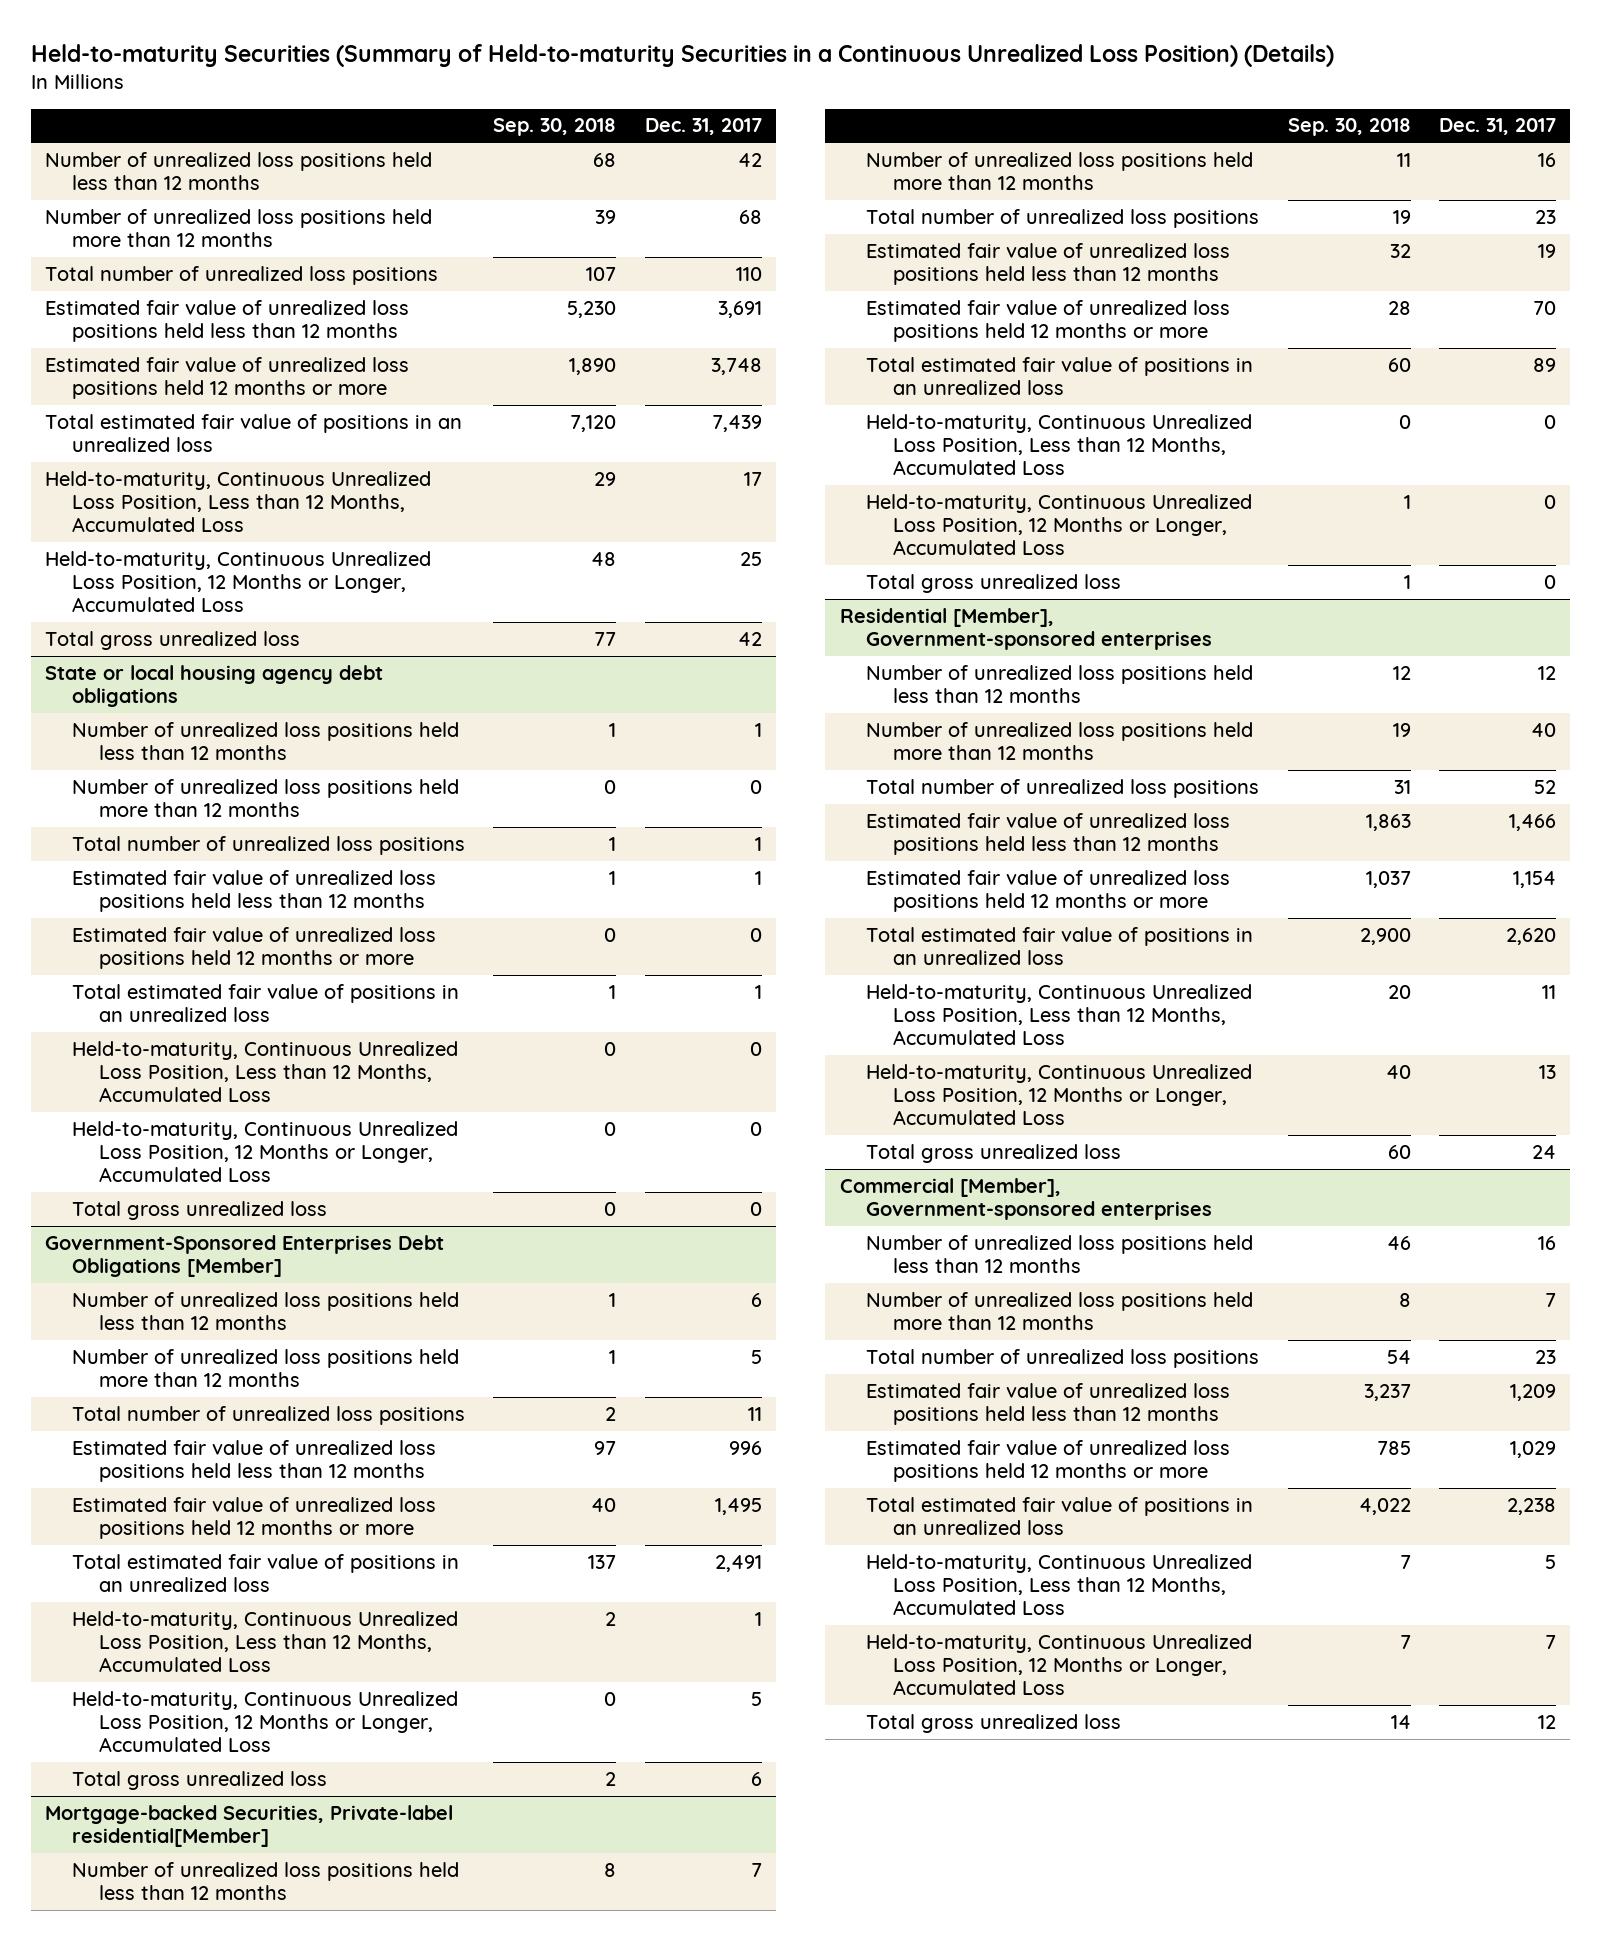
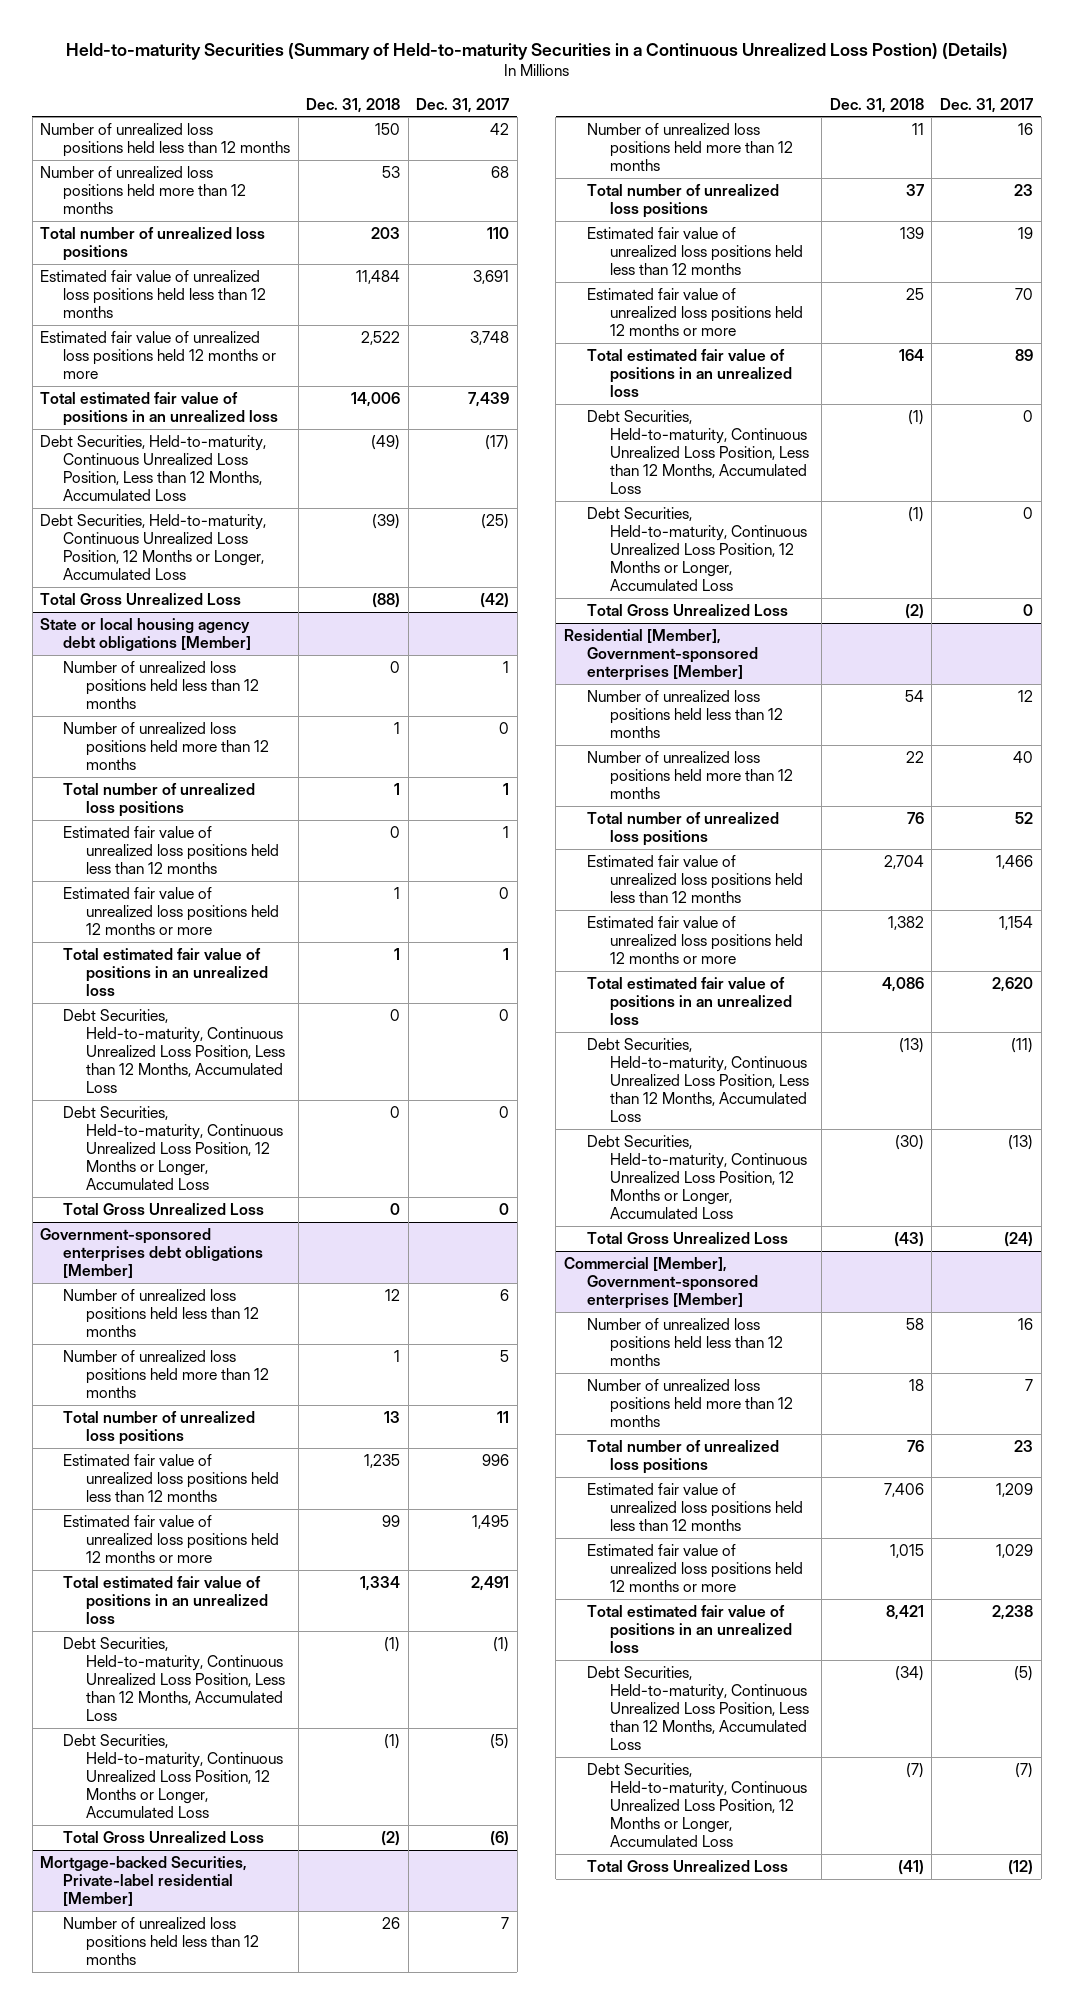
- Held-to-maturity Securities (Summary of Held-to-maturity Securities in a Continuous Unrealized Loss Position) (Details)
+ Held-to-maturity Securities (Summary of Held-to-maturity Securities in a Continuous Unrealized Loss Postion) (Details)
- | Sep. 30, 2018 | Dec. 31, 2017
+ | Dec. 31, 2018 | Dec. 31, 2017
- Held-to-maturity, Continuous Unrealized Loss Position, Less than 12 Months, Accumulated Loss | 29 | 17
- Held-to-maturity, Continuous Unrealized Loss Position, 12 Months or Longer, Accumulated Loss | 48 | 25
- Total gross unrealized loss | 77 | 42
- State or local housing agency debt obligations
+ Debt Securities, Held-to-maturity, Continuous Unrealized Loss Position, Less than 12 Months, Accumulated Loss | (49) | (17)
+ Debt Securities, Held-to-maturity, Continuous Unrealized Loss Position, 12 Months or Longer, Accumulated Loss | (39) | (25)
+ Total Gross Unrealized Loss | (88) | (42)
+ State or local housing agency debt obligations [Member]
- Held-to-maturity, Continuous Unrealized Loss Position, Less than 12 Months, Accumulated Loss | 0 | 0
- Held-to-maturity, Continuous Unrealized Loss Position, 12 Months or Longer, Accumulated Loss | 0 | 0
- Total gross unrealized loss | 0 | 0
- Government-Sponsored Enterprises Debt Obligations [Member]
+ Debt Securities, Held-to-maturity, Continuous Unrealized Loss Position, Less than 12 Months, Accumulated Loss | 0 | 0
+ Debt Securities, Held-to-maturity, Continuous Unrealized Loss Position, 12 Months or Longer, Accumulated Loss | 0 | 0
+ Total Gross Unrealized Loss | 0 | 0
+ Government-sponsored enterprises debt obligations [Member]
- Held-to-maturity, Continuous Unrealized Loss Position, Less than 12 Months, Accumulated Loss | 2 | 1
- Held-to-maturity, Continuous Unrealized Loss Position, 12 Months or Longer, Accumulated Loss | 0 | 5
- Total gross unrealized loss | 2 | 6
- Mortgage-backed Securities, Private-label residential[Member]
+ Debt Securities, Held-to-maturity, Continuous Unrealized Loss Position, Less than 12 Months, Accumulated Loss | (1) | (1)
+ Debt Securities, Held-to-maturity, Continuous Unrealized Loss Position, 12 Months or Longer, Accumulated Loss | (1) | (5)
+ Total Gross Unrealized Loss | (2) | (6)
+ Mortgage-backed Securities, Private-label residential [Member]
- Held-to-maturity, Continuous Unrealized Loss Position, Less than 12 Months, Accumulated Loss | 0 | 0
- Held-to-maturity, Continuous Unrealized Loss Position, 12 Months or Longer, Accumulated Loss | 1 | 0
- Total gross unrealized loss | 1 | 0
- Residential [Member], Government-sponsored enterprises
+ Debt Securities, Held-to-maturity, Continuous Unrealized Loss Position, Less than 12 Months, Accumulated Loss | (1) | 0
+ Debt Securities, Held-to-maturity, Continuous Unrealized Loss Position, 12 Months or Longer, Accumulated Loss | (1) | 0
+ Total Gross Unrealized Loss | (2) | 0
+ Residential [Member], Government-sponsored enterprises [Member]
- Held-to-maturity, Continuous Unrealized Loss Position, Less than 12 Months, Accumulated Loss | 20 | 11
- Held-to-maturity, Continuous Unrealized Loss Position, 12 Months or Longer, Accumulated Loss | 40 | 13
- Total gross unrealized loss | 60 | 24
- Commercial [Member], Government-sponsored enterprises
+ Debt Securities, Held-to-maturity, Continuous Unrealized Loss Position, Less than 12 Months, Accumulated Loss | (13) | (11)
+ Debt Securities, Held-to-maturity, Continuous Unrealized Loss Position, 12 Months or Longer, Accumulated Loss | (30) | (13)
+ Total Gross Unrealized Loss | (43) | (24)
+ Commercial [Member], Government-sponsored enterprises [Member]
- Held-to-maturity, Continuous Unrealized Loss Position, Less than 12 Months, Accumulated Loss | 7 | 5
- Held-to-maturity, Continuous Unrealized Loss Position, 12 Months or Longer, Accumulated Loss | 7 | 7
- Total gross unrealized loss | 14 | 12
+ Debt Securities, Held-to-maturity, Continuous Unrealized Loss Position, Less than 12 Months, Accumulated Loss | (34) | (5)
+ Debt Securities, Held-to-maturity, Continuous Unrealized Loss Position, 12 Months or Longer, Accumulated Loss | (7) | (7)
+ Total Gross Unrealized Loss | (41) | (12)

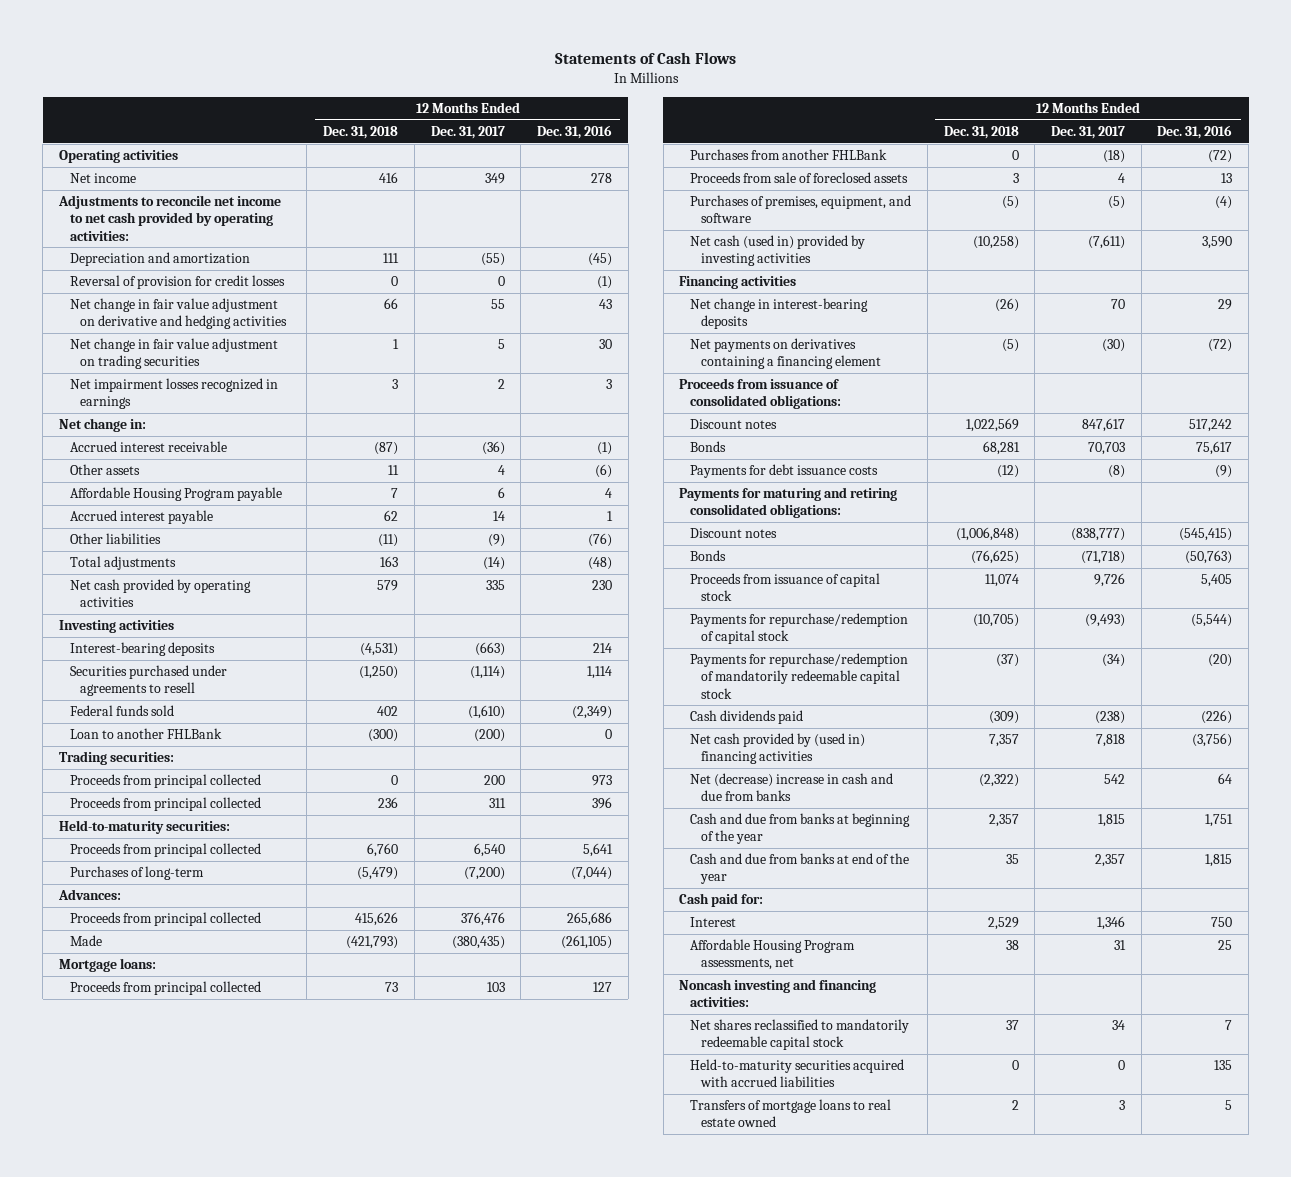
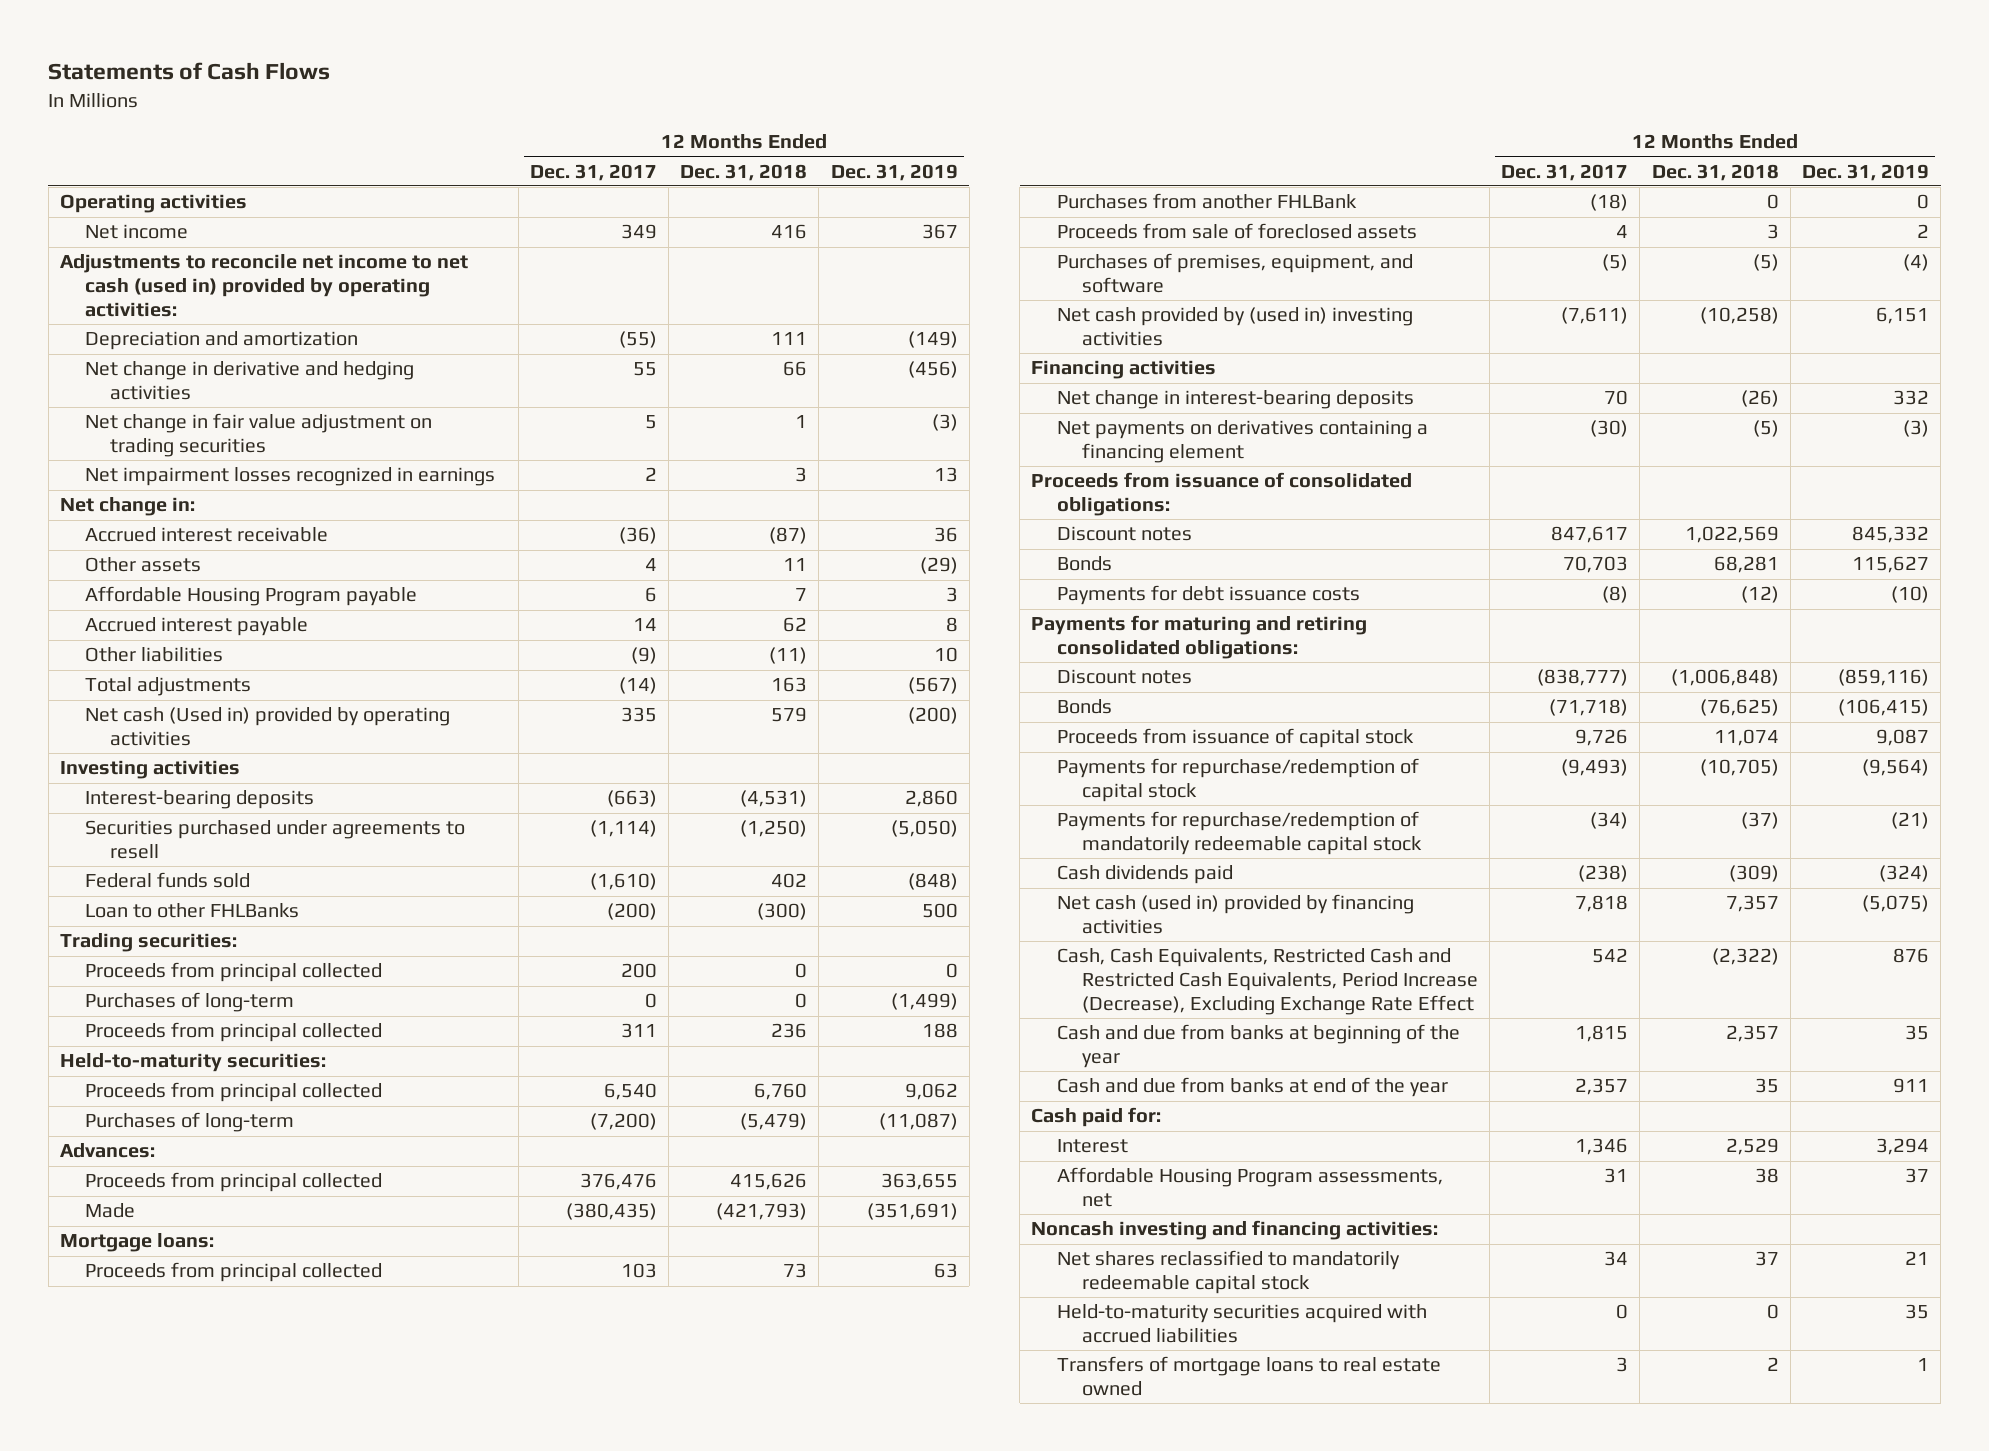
- | 12 Months Ended Dec. 31, 2018 | 12 Months Ended Dec. 31, 2017 | 12 Months Ended Dec. 31, 2016
+ | 12 Months Ended Dec. 31, 2017 | 12 Months Ended Dec. 31, 2018 | 12 Months Ended Dec. 31, 2019
- Adjustments to reconcile net income to net cash provided by operating activities:
+ Adjustments to reconcile net income to net cash (used in) provided by operating activities:
- Reversal of provision for credit losses | 0 | 0 | (1)
- Net change in fair value adjustment on derivative and hedging activities | 66 | 55 | 43
+ Net change in derivative and hedging activities | 55 | 66 | (456)
- Net cash provided by operating activities | 579 | 335 | 230
+ Net cash (Used in) provided by operating activities | 335 | 579 | (200)
- Loan to another FHLBank | (300) | (200) | 0
+ Loan to other FHLBanks | (200) | (300) | 500
+ Purchases of long-term | 0 | 0 | (1,499)
- Net cash (used in) provided by investing activities | (10,258) | (7,611) | 3,590
+ Net cash provided by (used in) investing activities | (7,611) | (10,258) | 6,151
- Net cash provided by (used in) financing activities | 7,357 | 7,818 | (3,756)
- Net (decrease) increase in cash and due from banks | (2,322) | 542 | 64
+ Net cash (used in) provided by financing activities | 7,818 | 7,357 | (5,075)
+ Cash, Cash Equivalents, Restricted Cash and Restricted Cash Equivalents, Period Increase (Decrease), Excluding Exchange Rate Effect | 542 | (2,322) | 876

